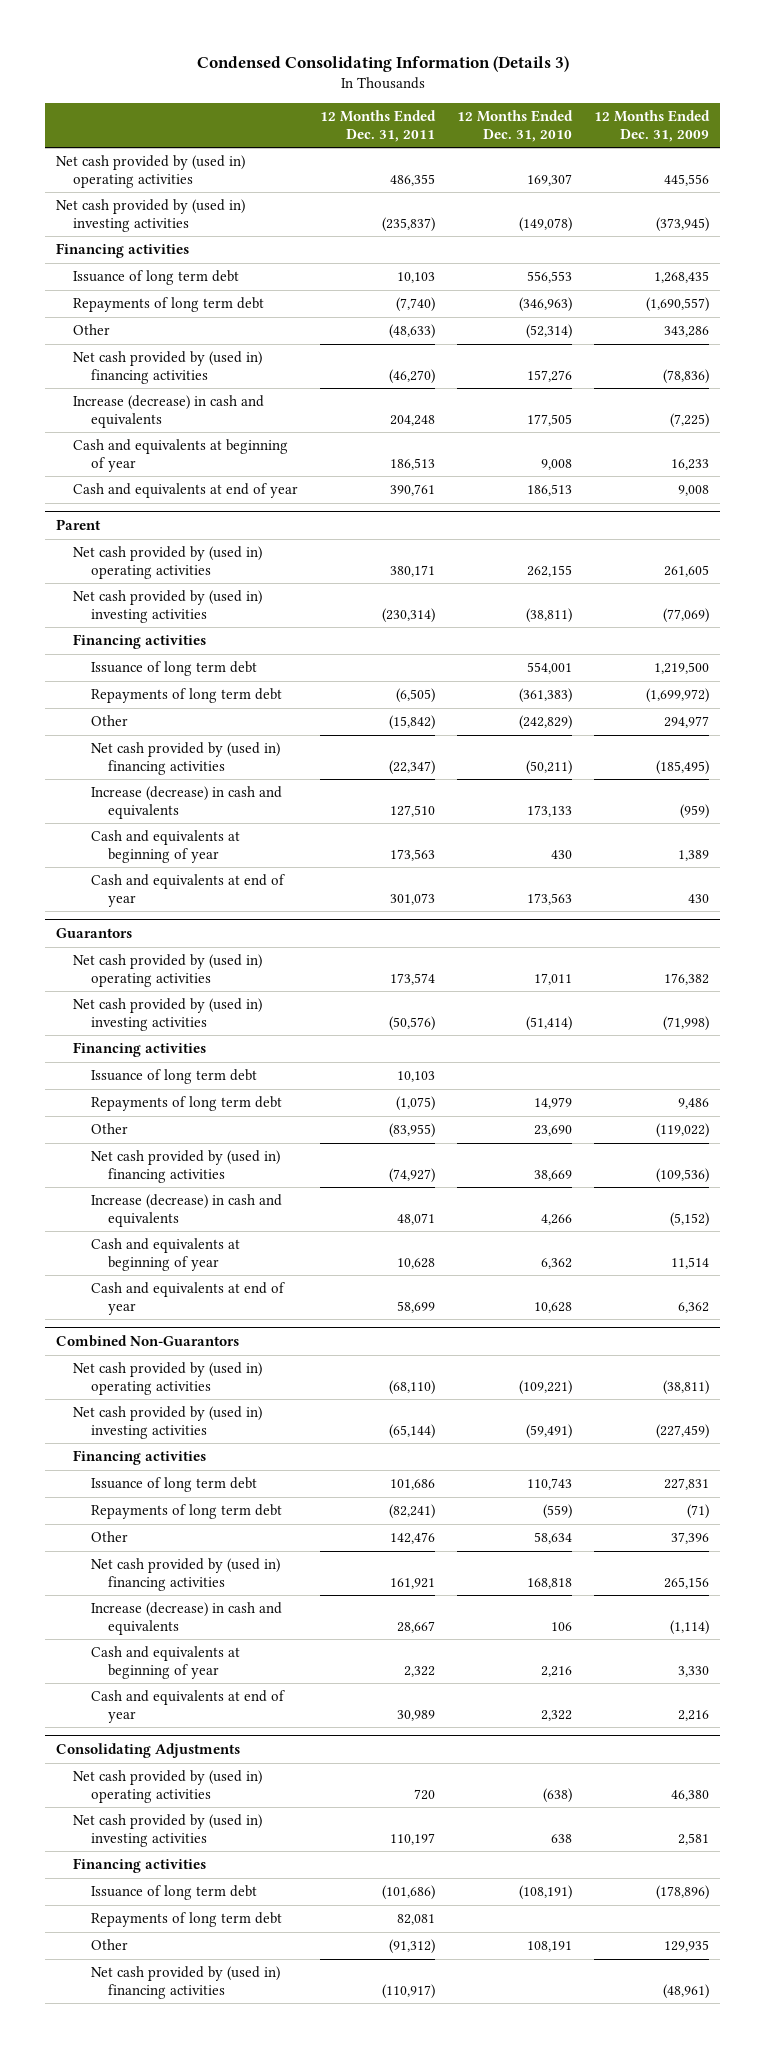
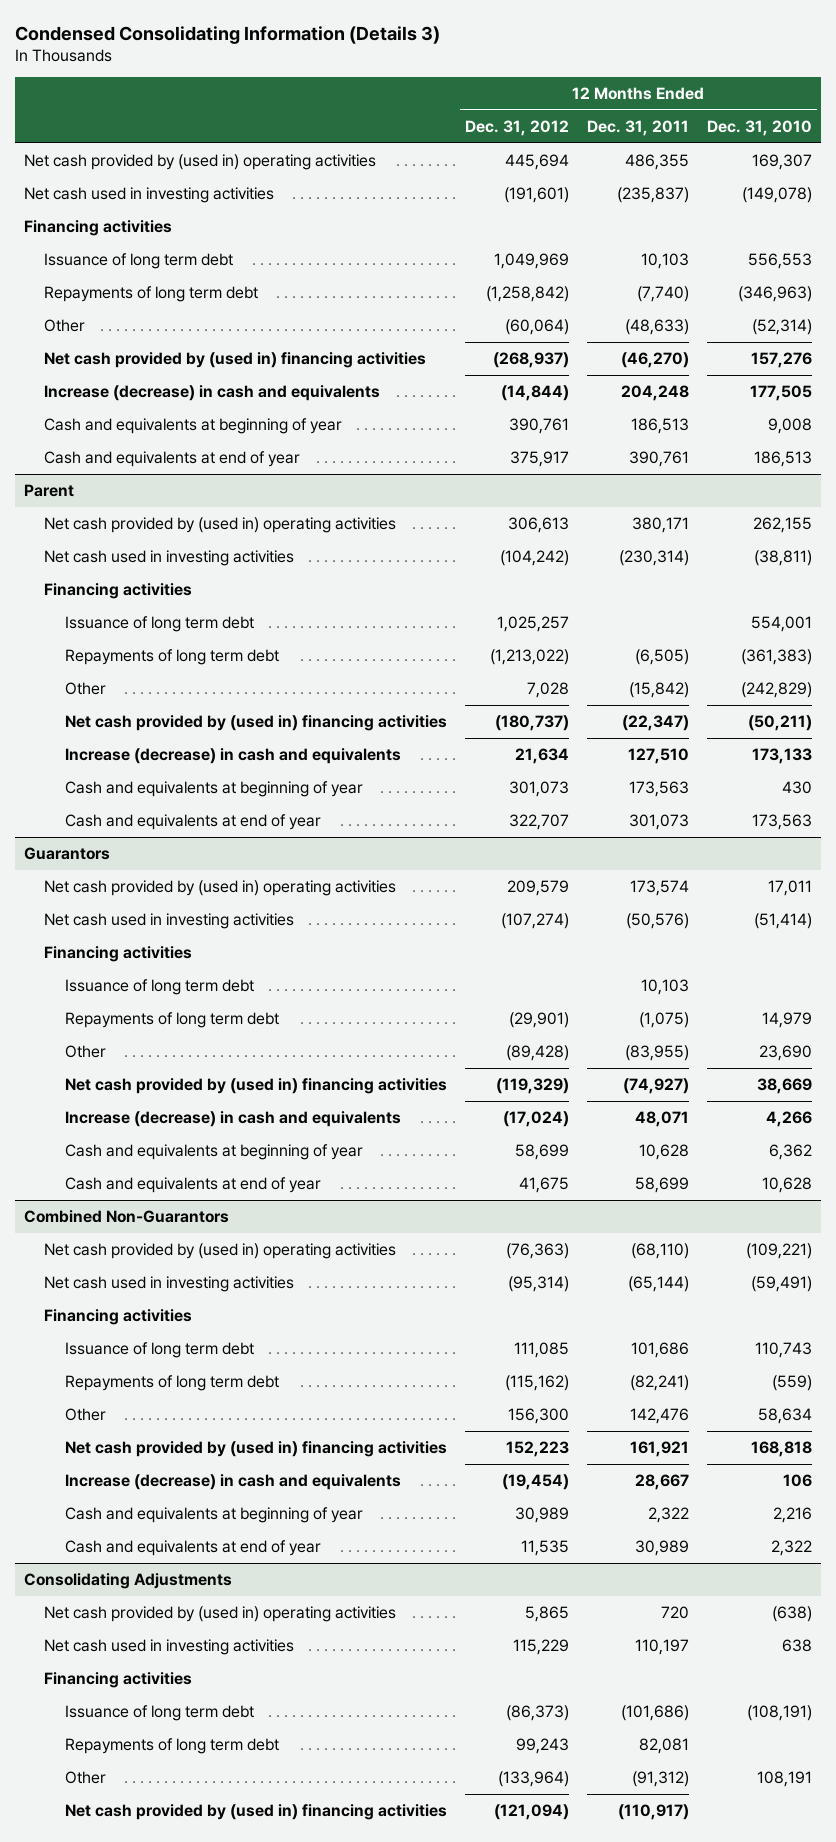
- | 12 Months Ended Dec. 31, 2011 | 12 Months Ended Dec. 31, 2010 | 12 Months Ended Dec. 31, 2009
+ | 12 Months Ended Dec. 31, 2012 | 12 Months Ended Dec. 31, 2011 | 12 Months Ended Dec. 31, 2010
- Net cash provided by (used in) investing activities | (235,837) | (149,078) | (373,945)
+ Net cash used in investing activities | (191,601) | (235,837) | (149,078)
@ Parent
- Net cash provided by (used in) investing activities | (230,314) | (38,811) | (77,069)
+ Net cash used in investing activities | (104,242) | (230,314) | (38,811)
@ Guarantors
- Net cash provided by (used in) investing activities | (50,576) | (51,414) | (71,998)
+ Net cash used in investing activities | (107,274) | (50,576) | (51,414)
@ Combined Non-Guarantors
- Net cash provided by (used in) investing activities | (65,144) | (59,491) | (227,459)
+ Net cash used in investing activities | (95,314) | (65,144) | (59,491)
@ Consolidating Adjustments
- Net cash provided by (used in) investing activities | 110,197 | 638 | 2,581
+ Net cash used in investing activities | 115,229 | 110,197 | 638

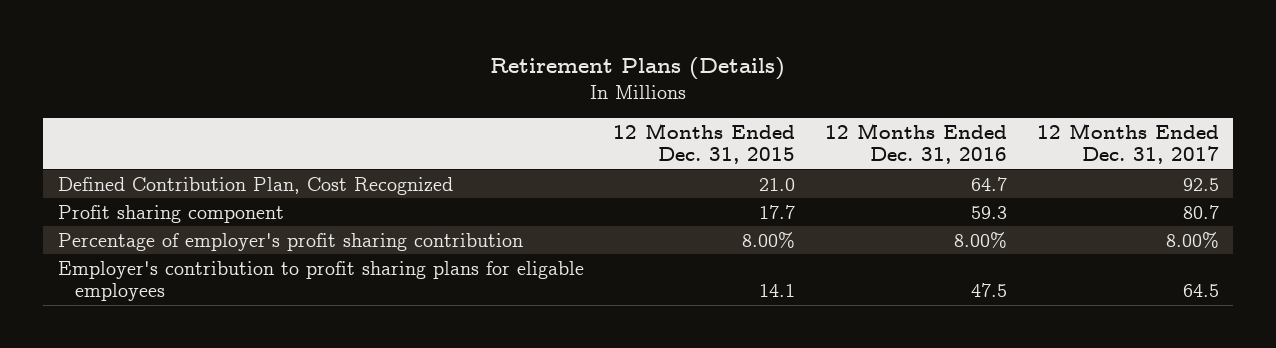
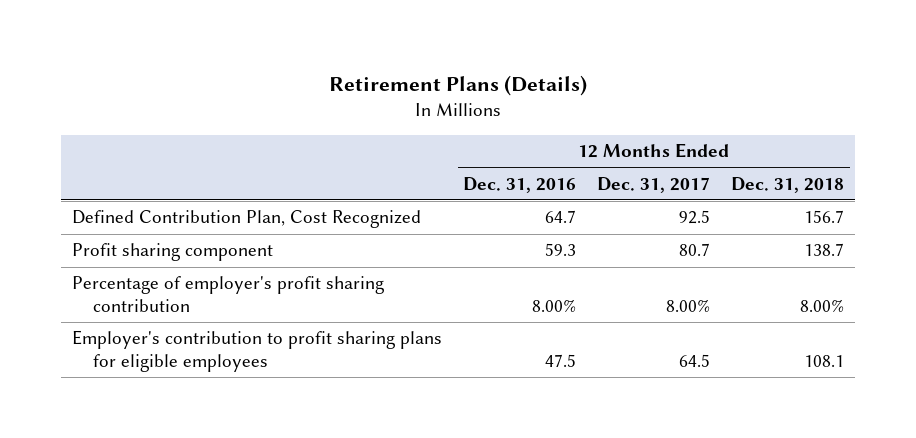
- | 12 Months Ended Dec. 31, 2015 | 12 Months Ended Dec. 31, 2016 | 12 Months Ended Dec. 31, 2017
+ | 12 Months Ended Dec. 31, 2016 | 12 Months Ended Dec. 31, 2017 | 12 Months Ended Dec. 31, 2018
- Employer's contribution to profit sharing plans for eligable employees | 14.1 | 47.5 | 64.5
+ Employer's contribution to profit sharing plans for eligible employees | 47.5 | 64.5 | 108.1

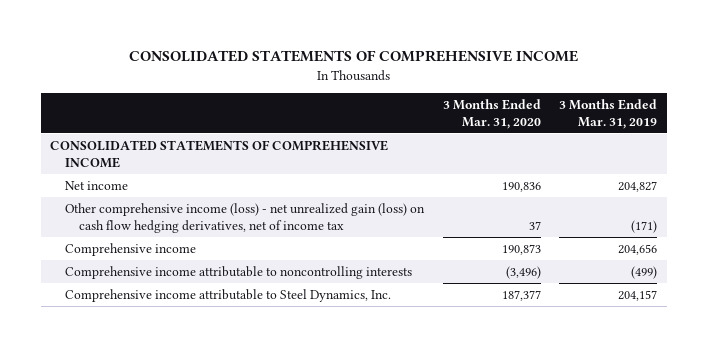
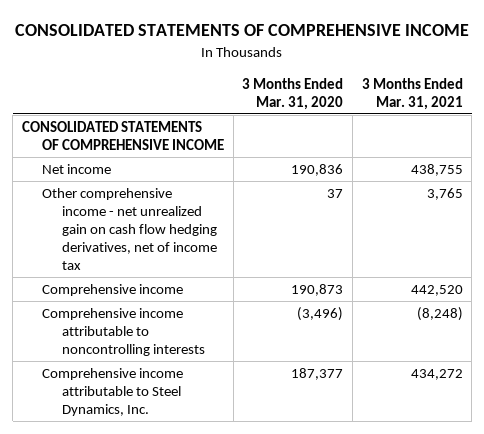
- | 3 Months Ended Mar. 31, 2020 | 3 Months Ended Mar. 31, 2019
+ | 3 Months Ended Mar. 31, 2020 | 3 Months Ended Mar. 31, 2021
- Other comprehensive income (loss) - net unrealized gain (loss) on cash flow hedging derivatives, net of income tax | 37 | (171)
+ Other comprehensive income - net unrealized gain on cash flow hedging derivatives, net of income tax | 37 | 3,765

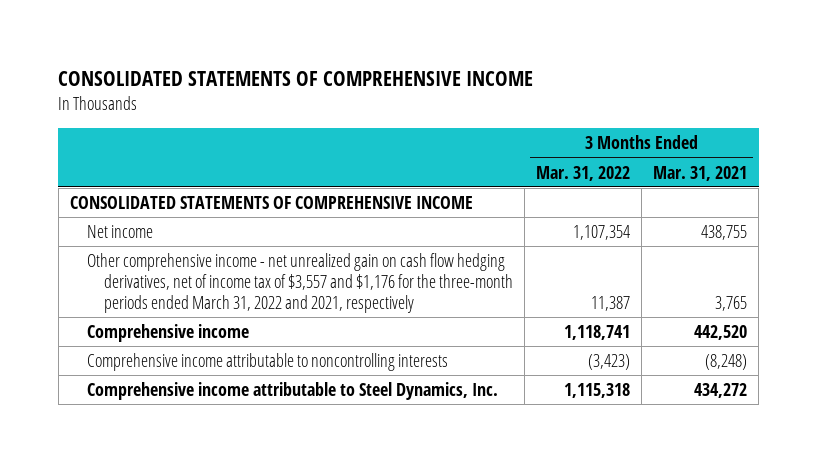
- | 3 Months Ended Mar. 31, 2020 | 3 Months Ended Mar. 31, 2021
+ | 3 Months Ended Mar. 31, 2022 | 3 Months Ended Mar. 31, 2021
- Other comprehensive income - net unrealized gain on cash flow hedging derivatives, net of income tax | 37 | 3,765
+ Other comprehensive income - net unrealized gain on cash flow hedging derivatives, net of income tax of $3,557 and $1,176 for the three-month periods ended March 31, 2022 and 2021, respectively | 11,387 | 3,765

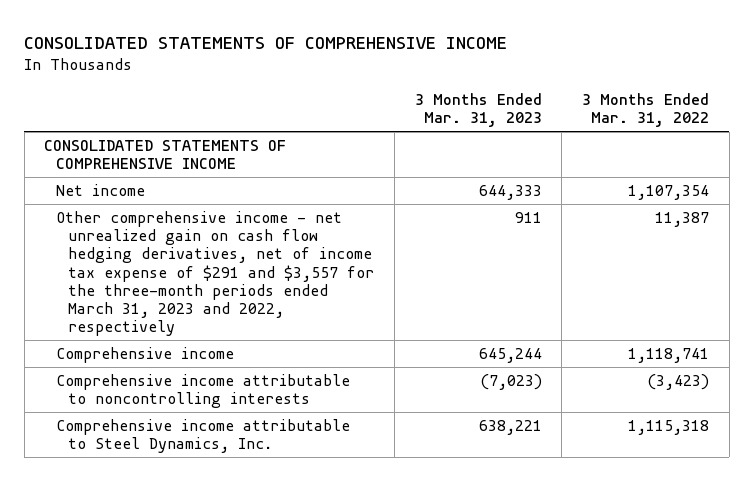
- | 3 Months Ended Mar. 31, 2022 | 3 Months Ended Mar. 31, 2021
+ | 3 Months Ended Mar. 31, 2023 | 3 Months Ended Mar. 31, 2022
- Other comprehensive income - net unrealized gain on cash flow hedging derivatives, net of income tax of $3,557 and $1,176 for the three-month periods ended March 31, 2022 and 2021, respectively | 11,387 | 3,765
+ Other comprehensive income - net unrealized gain on cash flow hedging derivatives, net of income tax expense of $291 and $3,557 for the three-month periods ended March 31, 2023 and 2022, respectively | 911 | 11,387

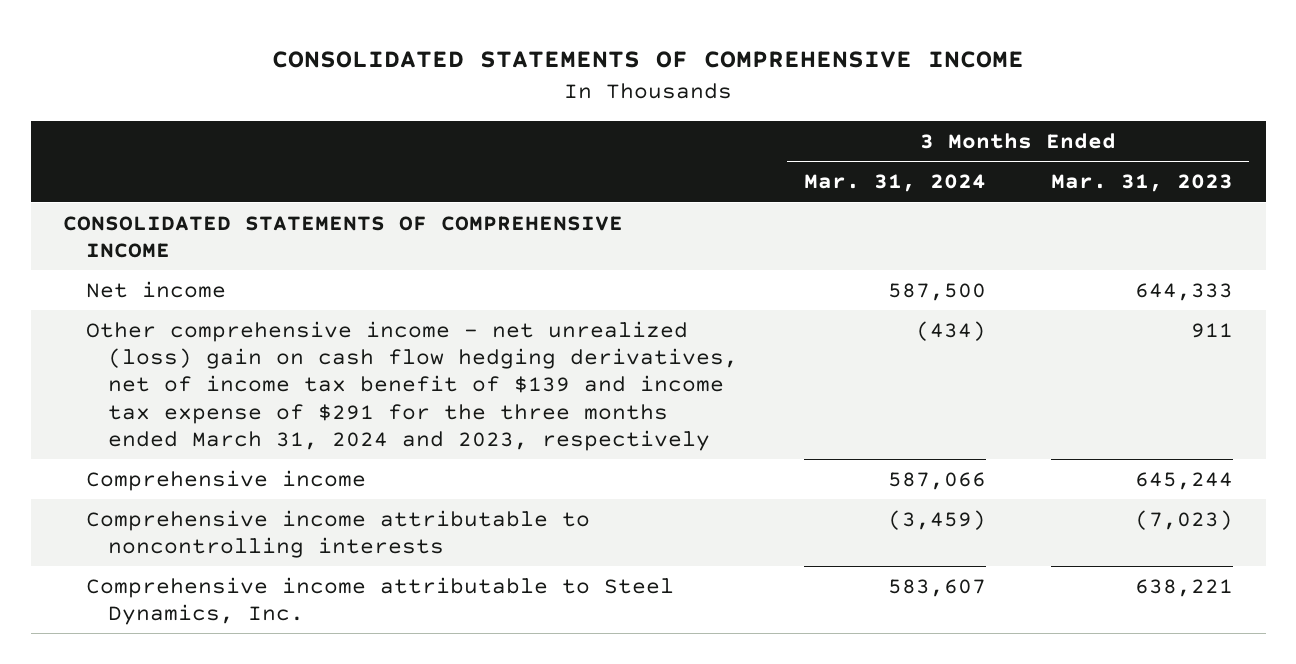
- | 3 Months Ended Mar. 31, 2023 | 3 Months Ended Mar. 31, 2022
+ | 3 Months Ended Mar. 31, 2024 | 3 Months Ended Mar. 31, 2023
- Other comprehensive income - net unrealized gain on cash flow hedging derivatives, net of income tax expense of $291 and $3,557 for the three-month periods ended March 31, 2023 and 2022, respectively | 911 | 11,387
+ Other comprehensive income - net unrealized (loss) gain on cash flow hedging derivatives, net of income tax benefit of $139 and income tax expense of $291 for the three months ended March 31, 2024 and 2023, respectively | (434) | 911

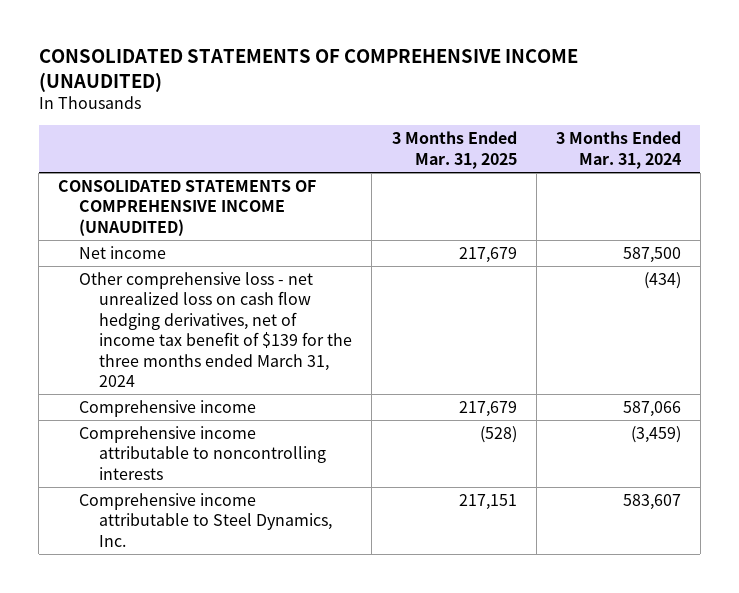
- CONSOLIDATED STATEMENTS OF COMPREHENSIVE INCOME
+ CONSOLIDATED STATEMENTS OF COMPREHENSIVE INCOME (UNAUDITED)
- | 3 Months Ended Mar. 31, 2024 | 3 Months Ended Mar. 31, 2023
+ | 3 Months Ended Mar. 31, 2025 | 3 Months Ended Mar. 31, 2024
- CONSOLIDATED STATEMENTS OF COMPREHENSIVE INCOME
+ CONSOLIDATED STATEMENTS OF COMPREHENSIVE INCOME (UNAUDITED)
- Other comprehensive income - net unrealized (loss) gain on cash flow hedging derivatives, net of income tax benefit of $139 and income tax expense of $291 for the three months ended March 31, 2024 and 2023, respectively | (434) | 911
+ Other comprehensive loss - net unrealized loss on cash flow hedging derivatives, net of income tax benefit of $139 for the three months ended March 31, 2024 | | (434)

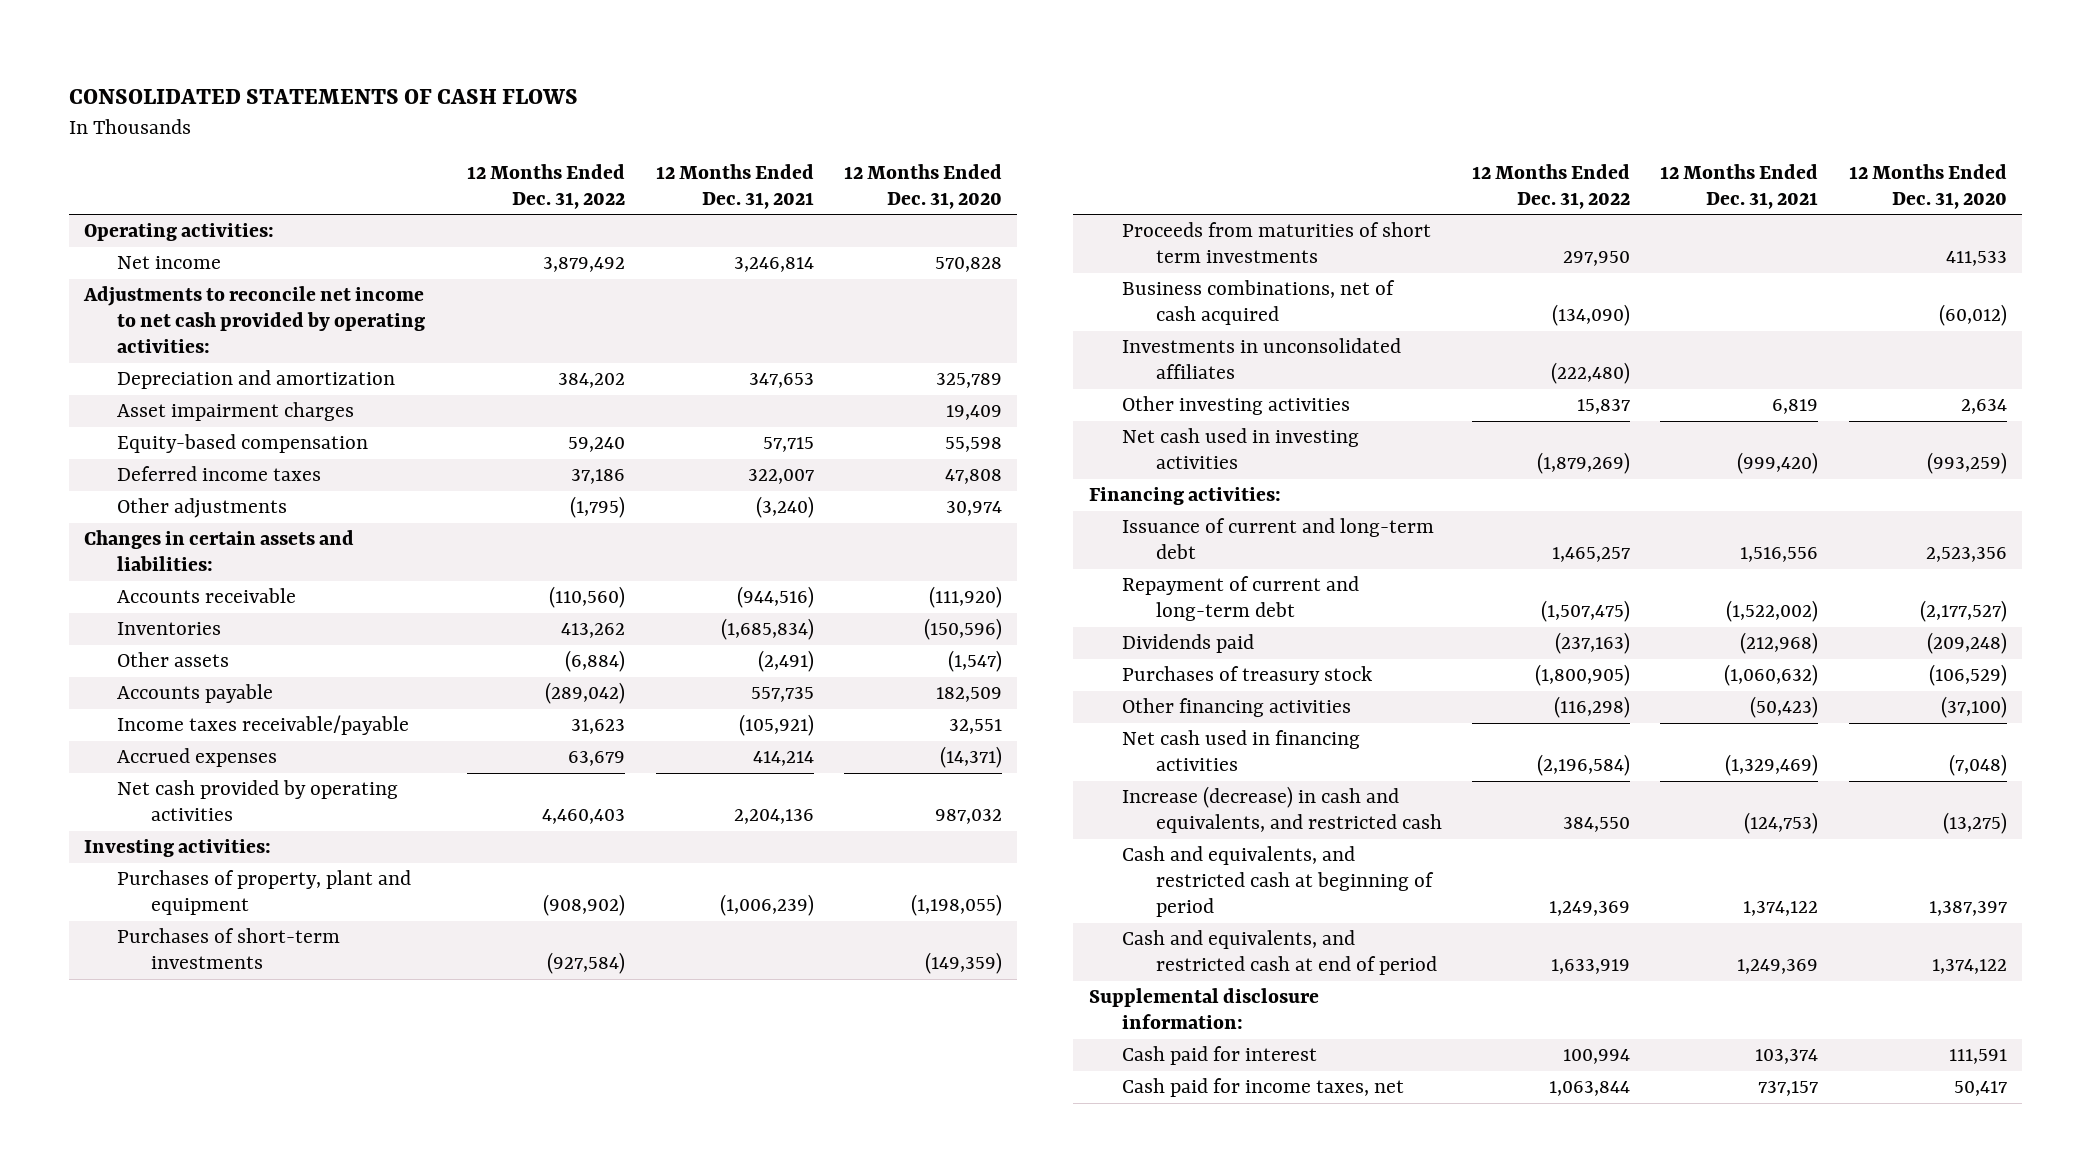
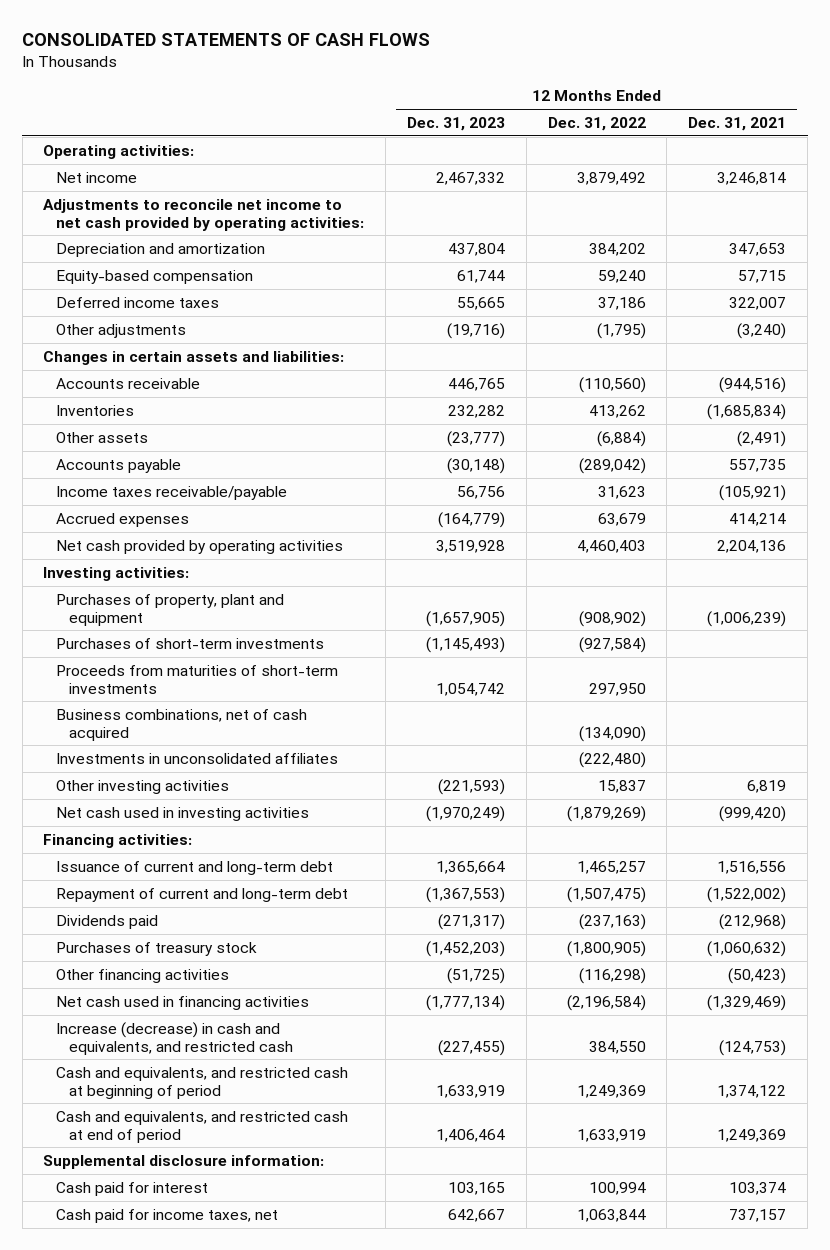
- | 12 Months Ended Dec. 31, 2022 | 12 Months Ended Dec. 31, 2021 | 12 Months Ended Dec. 31, 2020
+ | 12 Months Ended Dec. 31, 2023 | 12 Months Ended Dec. 31, 2022 | 12 Months Ended Dec. 31, 2021
- Asset impairment charges | | | 19,409
- Proceeds from maturities of short term investments | 297,950 | | 411,533
+ Proceeds from maturities of short-term investments | 1,054,742 | 297,950 |

